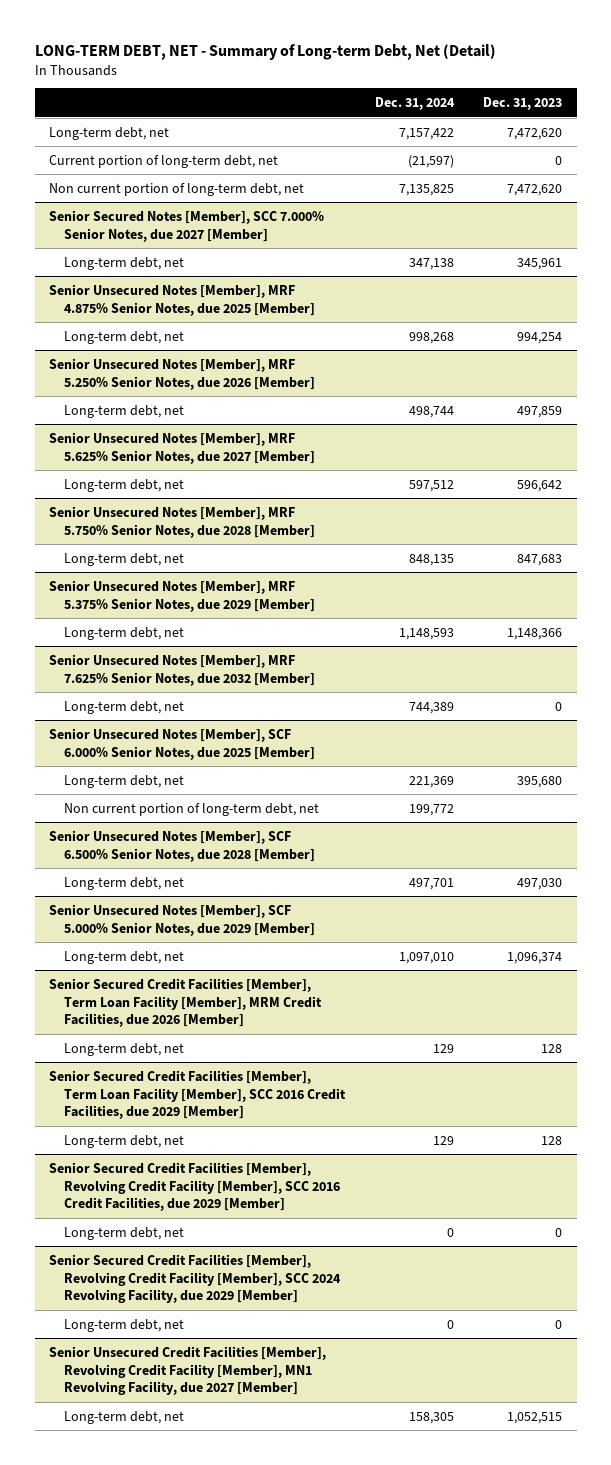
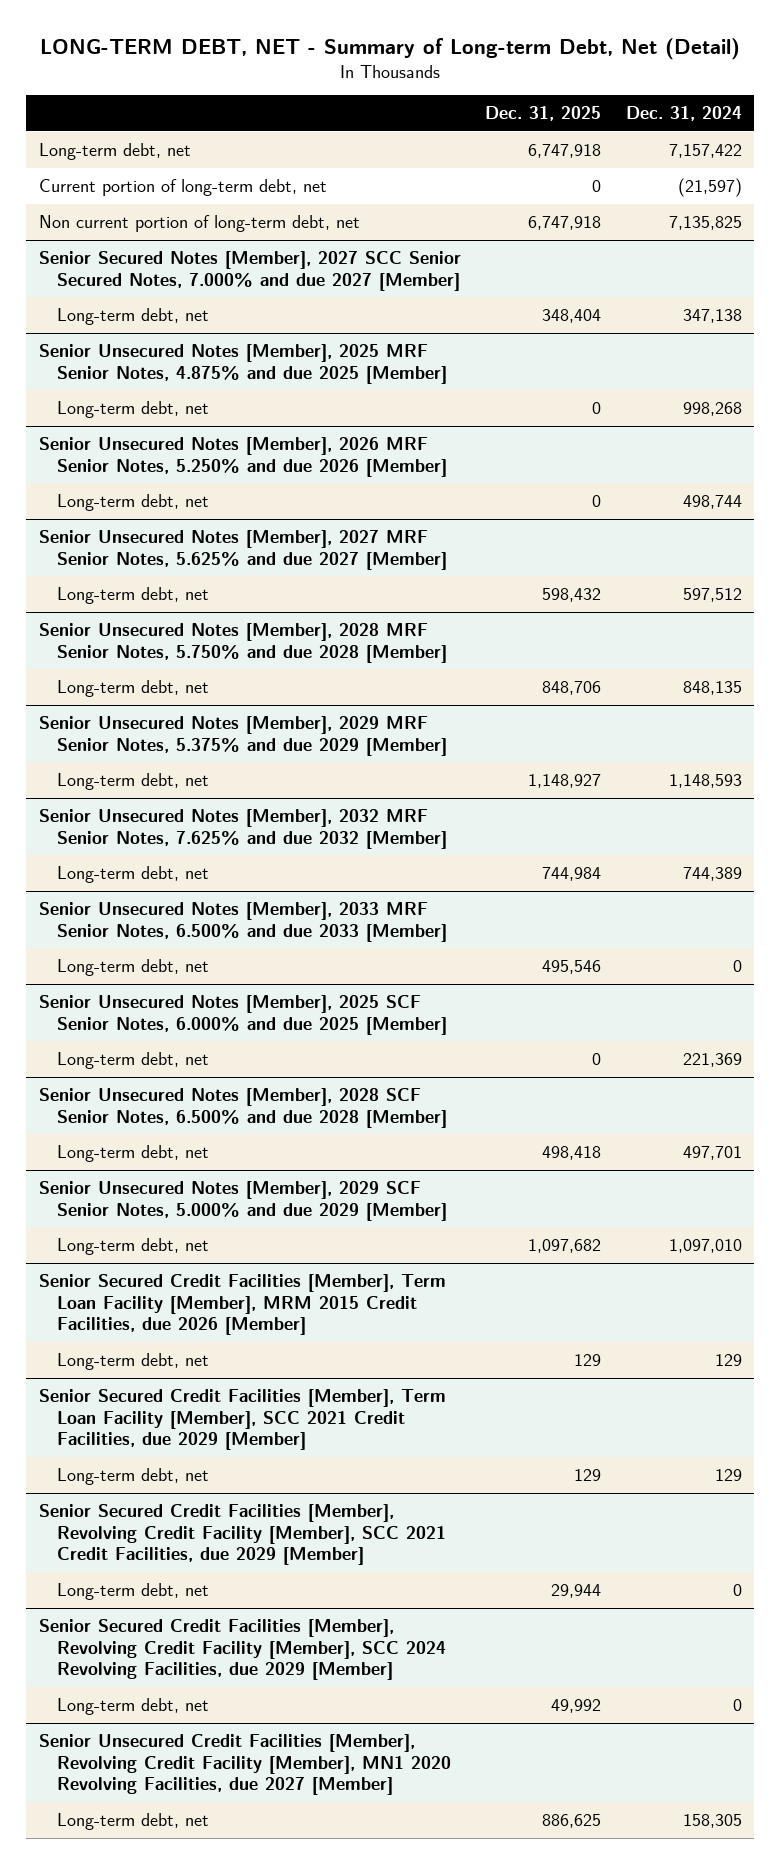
- | Dec. 31, 2024 | Dec. 31, 2023
+ | Dec. 31, 2025 | Dec. 31, 2024
- Senior Secured Notes [Member], SCC 7.000% Senior Notes, due 2027 [Member]
+ Senior Secured Notes [Member], 2027 SCC Senior Secured Notes, 7.000% and due 2027 [Member]
- Senior Unsecured Notes [Member], MRF 4.875% Senior Notes, due 2025 [Member]
+ Senior Unsecured Notes [Member], 2025 MRF Senior Notes, 4.875% and due 2025 [Member]
- Senior Unsecured Notes [Member], MRF 5.250% Senior Notes, due 2026 [Member]
+ Senior Unsecured Notes [Member], 2026 MRF Senior Notes, 5.250% and due 2026 [Member]
- Senior Unsecured Notes [Member], MRF 5.625% Senior Notes, due 2027 [Member]
+ Senior Unsecured Notes [Member], 2027 MRF Senior Notes, 5.625% and due 2027 [Member]
- Senior Unsecured Notes [Member], MRF 5.750% Senior Notes, due 2028 [Member]
+ Senior Unsecured Notes [Member], 2028 MRF Senior Notes, 5.750% and due 2028 [Member]
- Senior Unsecured Notes [Member], MRF 5.375% Senior Notes, due 2029 [Member]
+ Senior Unsecured Notes [Member], 2029 MRF Senior Notes, 5.375% and due 2029 [Member]
- Senior Unsecured Notes [Member], MRF 7.625% Senior Notes, due 2032 [Member]
+ Senior Unsecured Notes [Member], 2032 MRF Senior Notes, 7.625% and due 2032 [Member]
- Senior Unsecured Notes [Member], SCF 6.000% Senior Notes, due 2025 [Member]
+ Senior Unsecured Notes [Member], 2033 MRF Senior Notes, 6.500% and due 2033 [Member]
+ Long-term debt, net | 495,546 | 0
+ Senior Unsecured Notes [Member], 2025 SCF Senior Notes, 6.000% and due 2025 [Member]
- Non current portion of long-term debt, net | 199,772 |
- Senior Unsecured Notes [Member], SCF 6.500% Senior Notes, due 2028 [Member]
+ Senior Unsecured Notes [Member], 2028 SCF Senior Notes, 6.500% and due 2028 [Member]
- Senior Unsecured Notes [Member], SCF 5.000% Senior Notes, due 2029 [Member]
+ Senior Unsecured Notes [Member], 2029 SCF Senior Notes, 5.000% and due 2029 [Member]
- Senior Secured Credit Facilities [Member], Term Loan Facility [Member], MRM Credit Facilities, due 2026 [Member]
+ Senior Secured Credit Facilities [Member], Term Loan Facility [Member], MRM 2015 Credit Facilities, due 2026 [Member]
- Senior Secured Credit Facilities [Member], Term Loan Facility [Member], SCC 2016 Credit Facilities, due 2029 [Member]
+ Senior Secured Credit Facilities [Member], Term Loan Facility [Member], SCC 2021 Credit Facilities, due 2029 [Member]
- Senior Secured Credit Facilities [Member], Revolving Credit Facility [Member], SCC 2016 Credit Facilities, due 2029 [Member]
+ Senior Secured Credit Facilities [Member], Revolving Credit Facility [Member], SCC 2021 Credit Facilities, due 2029 [Member]
- Senior Secured Credit Facilities [Member], Revolving Credit Facility [Member], SCC 2024 Revolving Facility, due 2029 [Member]
+ Senior Secured Credit Facilities [Member], Revolving Credit Facility [Member], SCC 2024 Revolving Facilities, due 2029 [Member]
- Senior Unsecured Credit Facilities [Member], Revolving Credit Facility [Member], MN1 Revolving Facility, due 2027 [Member]
+ Senior Unsecured Credit Facilities [Member], Revolving Credit Facility [Member], MN1 2020 Revolving Facilities, due 2027 [Member]

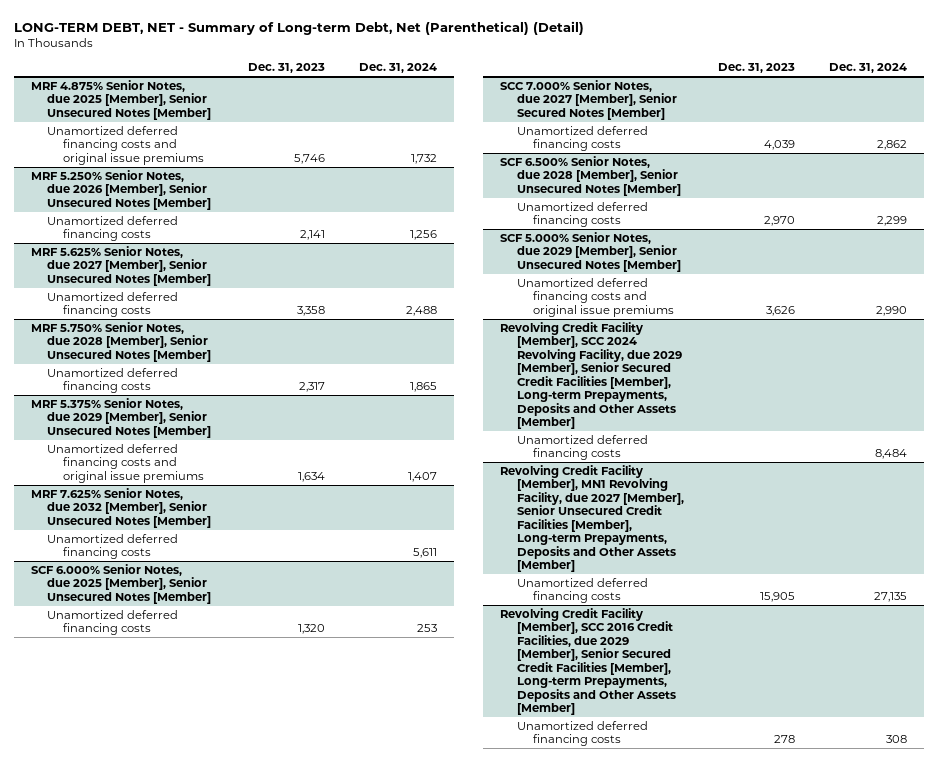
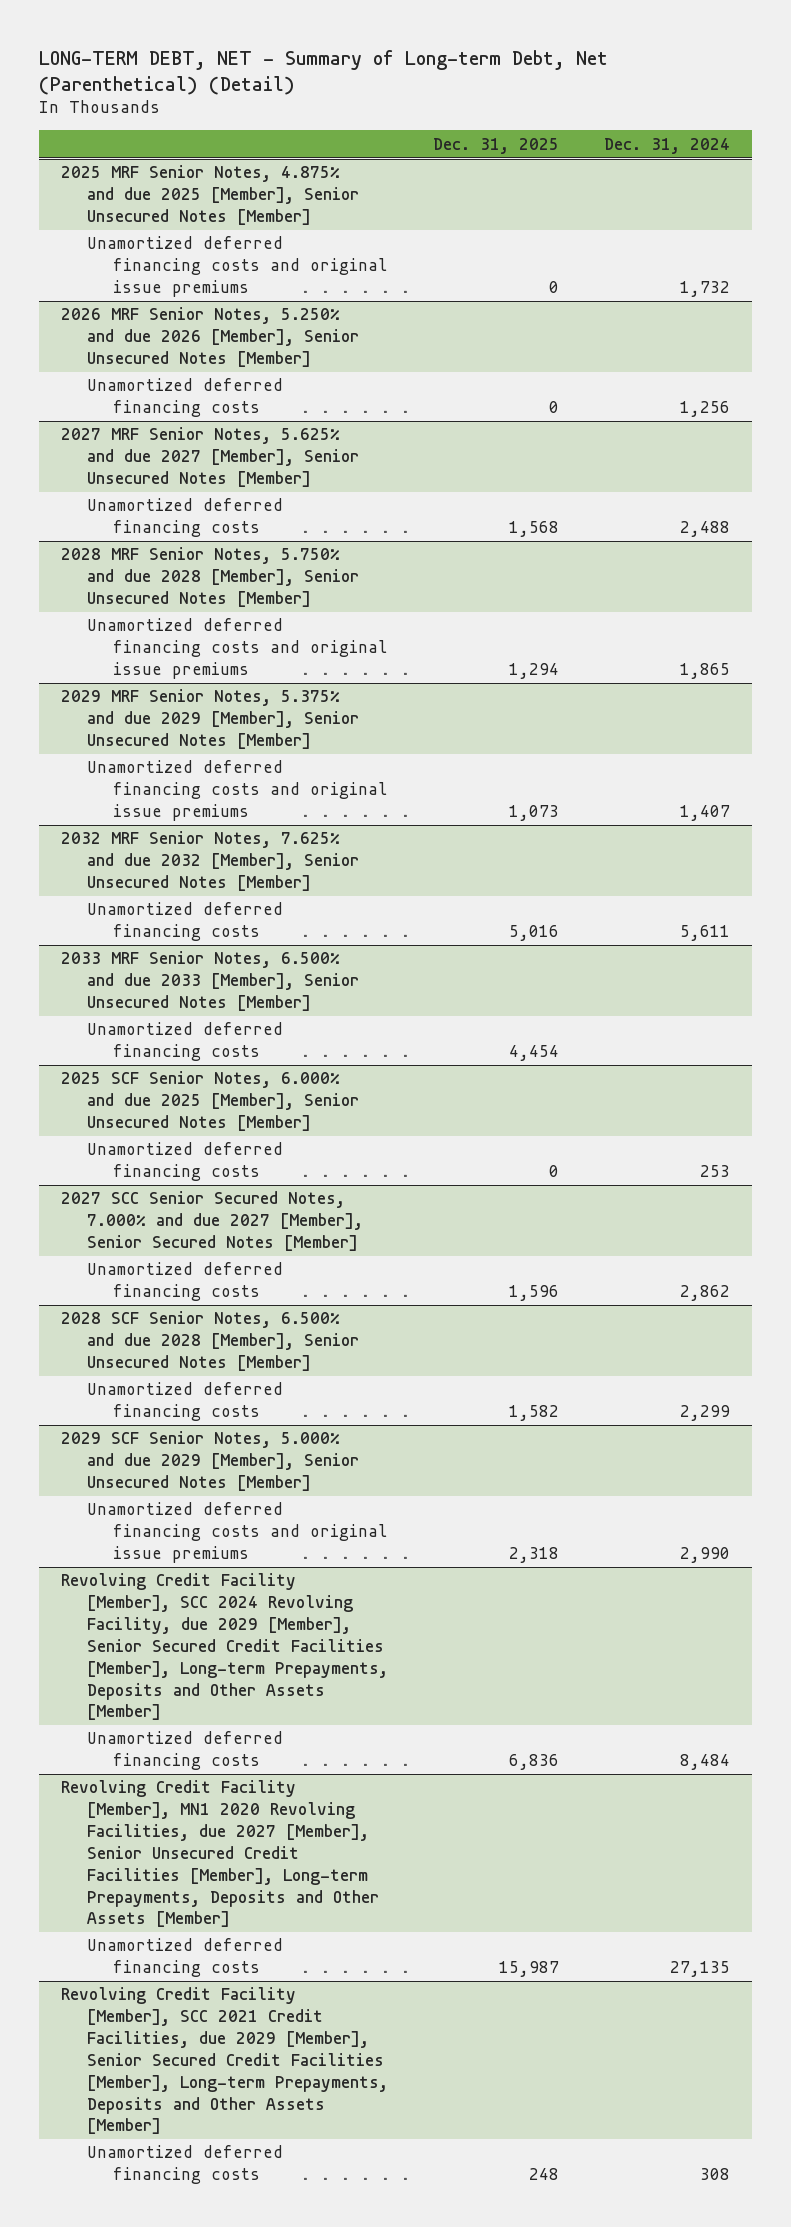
- | Dec. 31, 2023 | Dec. 31, 2024
+ | Dec. 31, 2025 | Dec. 31, 2024
- MRF 4.875% Senior Notes, due 2025 [Member], Senior Unsecured Notes [Member]
+ 2025 MRF Senior Notes, 4.875% and due 2025 [Member], Senior Unsecured Notes [Member]
- MRF 5.250% Senior Notes, due 2026 [Member], Senior Unsecured Notes [Member]
+ 2026 MRF Senior Notes, 5.250% and due 2026 [Member], Senior Unsecured Notes [Member]
- MRF 5.625% Senior Notes, due 2027 [Member], Senior Unsecured Notes [Member]
+ 2027 MRF Senior Notes, 5.625% and due 2027 [Member], Senior Unsecured Notes [Member]
- MRF 5.750% Senior Notes, due 2028 [Member], Senior Unsecured Notes [Member]
- Unamortized deferred financing costs | 2,317 | 1,865
- MRF 5.375% Senior Notes, due 2029 [Member], Senior Unsecured Notes [Member]
+ 2028 MRF Senior Notes, 5.750% and due 2028 [Member], Senior Unsecured Notes [Member]
+ Unamortized deferred financing costs and original issue premiums | 1,294 | 1,865
+ 2029 MRF Senior Notes, 5.375% and due 2029 [Member], Senior Unsecured Notes [Member]
- MRF 7.625% Senior Notes, due 2032 [Member], Senior Unsecured Notes [Member]
+ 2032 MRF Senior Notes, 7.625% and due 2032 [Member], Senior Unsecured Notes [Member]
- SCF 6.000% Senior Notes, due 2025 [Member], Senior Unsecured Notes [Member]
+ 2033 MRF Senior Notes, 6.500% and due 2033 [Member], Senior Unsecured Notes [Member]
+ Unamortized deferred financing costs | 4,454 |
+ 2025 SCF Senior Notes, 6.000% and due 2025 [Member], Senior Unsecured Notes [Member]
- SCC 7.000% Senior Notes, due 2027 [Member], Senior Secured Notes [Member]
+ 2027 SCC Senior Secured Notes, 7.000% and due 2027 [Member], Senior Secured Notes [Member]
- SCF 6.500% Senior Notes, due 2028 [Member], Senior Unsecured Notes [Member]
+ 2028 SCF Senior Notes, 6.500% and due 2028 [Member], Senior Unsecured Notes [Member]
- SCF 5.000% Senior Notes, due 2029 [Member], Senior Unsecured Notes [Member]
+ 2029 SCF Senior Notes, 5.000% and due 2029 [Member], Senior Unsecured Notes [Member]
- Revolving Credit Facility [Member], MN1 Revolving Facility, due 2027 [Member], Senior Unsecured Credit Facilities [Member], Long-term Prepayments, Deposits and Other Assets [Member]
+ Revolving Credit Facility [Member], MN1 2020 Revolving Facilities, due 2027 [Member], Senior Unsecured Credit Facilities [Member], Long-term Prepayments, Deposits and Other Assets [Member]
- Revolving Credit Facility [Member], SCC 2016 Credit Facilities, due 2029 [Member], Senior Secured Credit Facilities [Member], Long-term Prepayments, Deposits and Other Assets [Member]
+ Revolving Credit Facility [Member], SCC 2021 Credit Facilities, due 2029 [Member], Senior Secured Credit Facilities [Member], Long-term Prepayments, Deposits and Other Assets [Member]

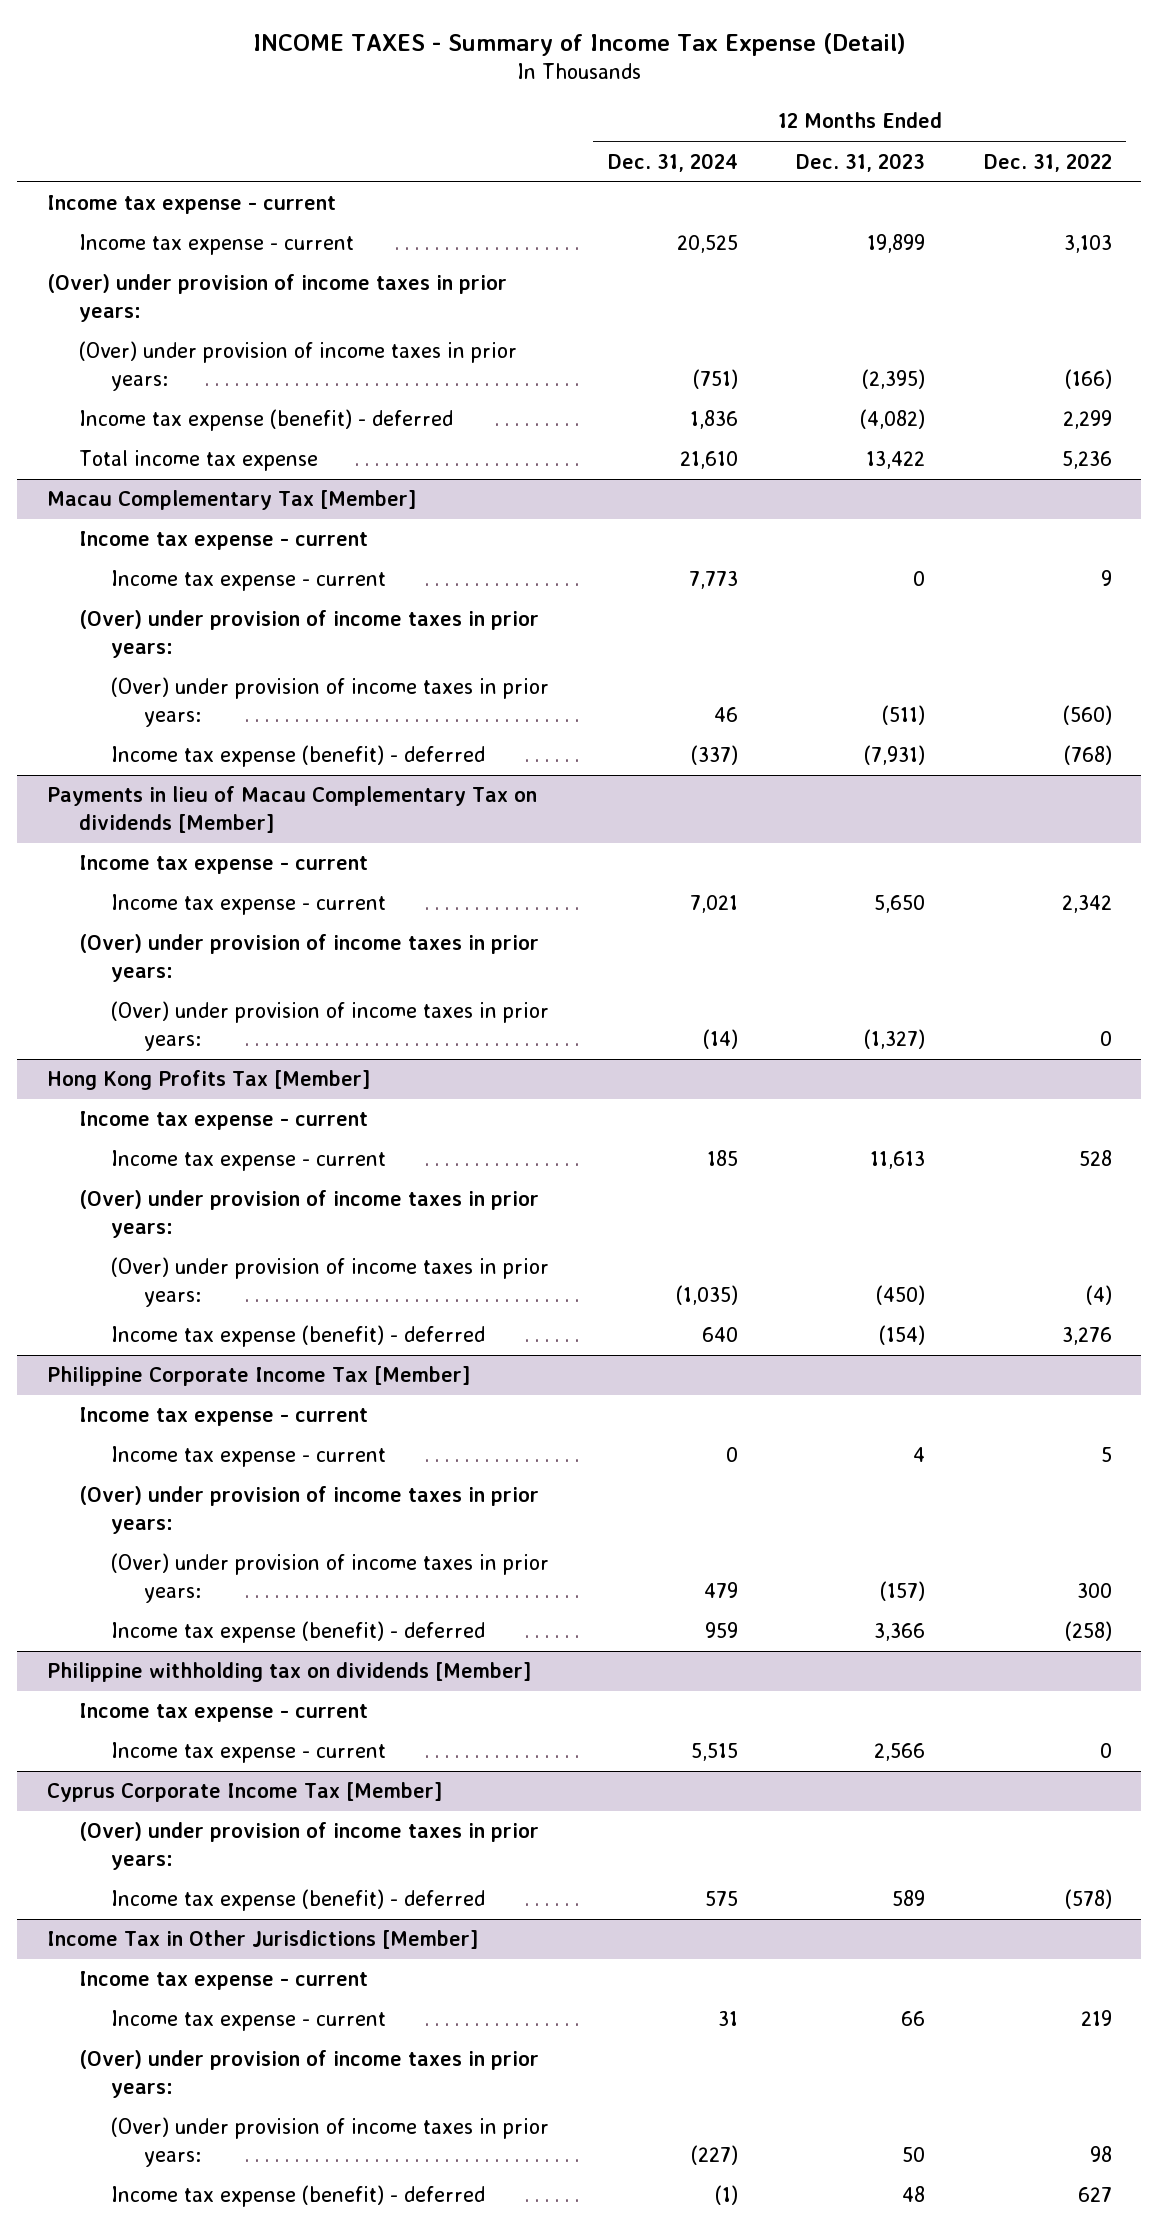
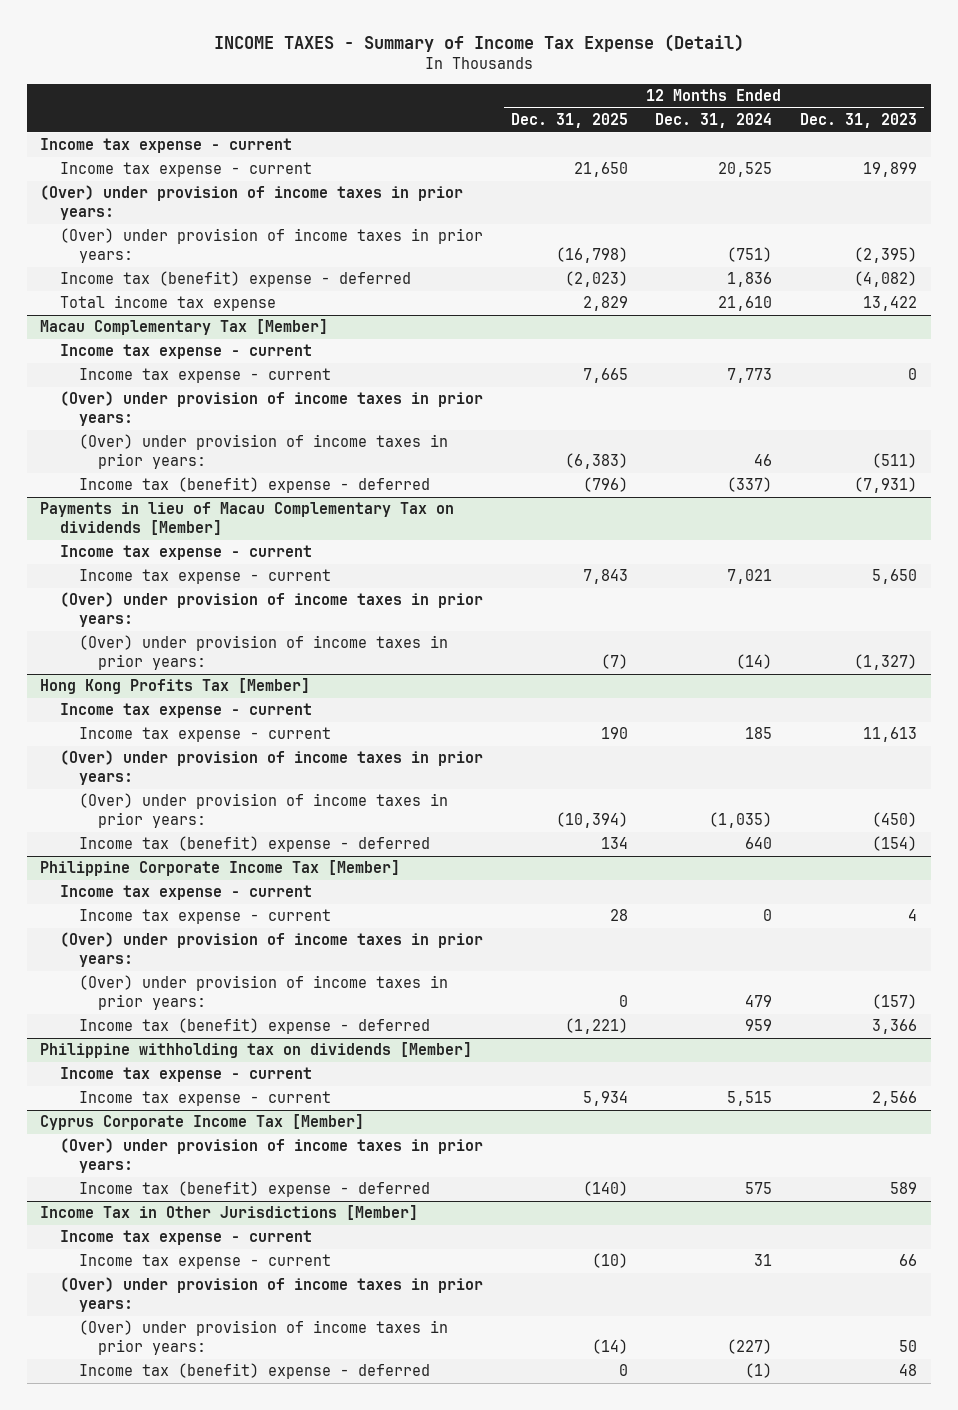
- | 12 Months Ended Dec. 31, 2024 | 12 Months Ended Dec. 31, 2023 | 12 Months Ended Dec. 31, 2022
+ | 12 Months Ended Dec. 31, 2025 | 12 Months Ended Dec. 31, 2024 | 12 Months Ended Dec. 31, 2023
- Income tax expense (benefit) - deferred | 1,836 | (4,082) | 2,299
+ Income tax (benefit) expense - deferred | (2,023) | 1,836 | (4,082)
@ Macau Complementary Tax [Member]
- Income tax expense (benefit) - deferred | (337) | (7,931) | (768)
+ Income tax (benefit) expense - deferred | (796) | (337) | (7,931)
@ Hong Kong Profits Tax [Member]
- Income tax expense (benefit) - deferred | 640 | (154) | 3,276
+ Income tax (benefit) expense - deferred | 134 | 640 | (154)
@ Philippine Corporate Income Tax [Member]
- Income tax expense (benefit) - deferred | 959 | 3,366 | (258)
+ Income tax (benefit) expense - deferred | (1,221) | 959 | 3,366
@ Cyprus Corporate Income Tax [Member]
- Income tax expense (benefit) - deferred | 575 | 589 | (578)
+ Income tax (benefit) expense - deferred | (140) | 575 | 589
@ Income Tax in Other Jurisdictions [Member]
- Income tax expense (benefit) - deferred | (1) | 48 | 627
+ Income tax (benefit) expense - deferred | 0 | (1) | 48

